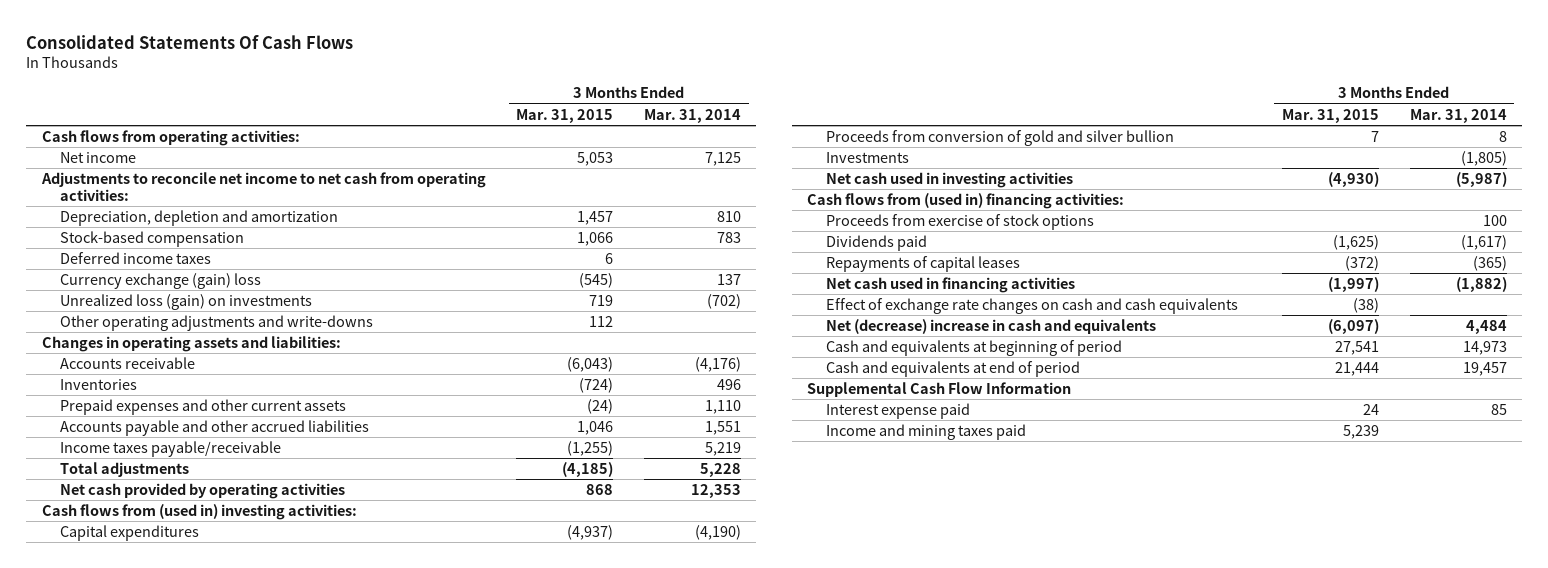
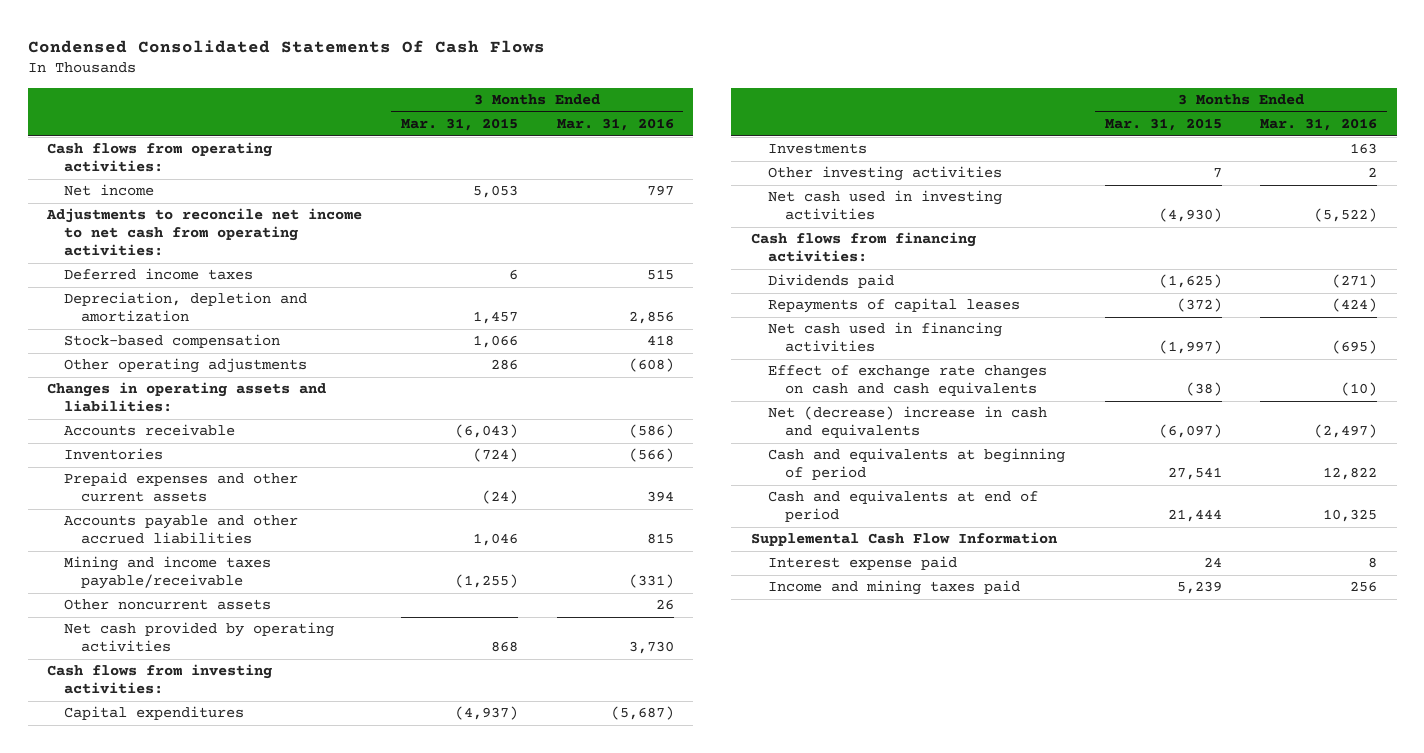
- Consolidated Statements Of Cash Flows
+ Condensed Consolidated Statements Of Cash Flows
- | 3 Months Ended Mar. 31, 2015 | 3 Months Ended Mar. 31, 2014
+ | 3 Months Ended Mar. 31, 2015 | 3 Months Ended Mar. 31, 2016
moved up: Deferred income taxes | 6 | 515
- Currency exchange (gain) loss | (545) | 137
- Unrealized loss (gain) on investments | 719 | (702)
- Other operating adjustments and write-downs | 112 |
+ Other operating adjustments | 286 | (608)
- Income taxes payable/receivable | (1,255) | 5,219
- Total adjustments | (4,185) | 5,228
+ Mining and income taxes payable/receivable | (1,255) | (331)
+ Other noncurrent assets | | 26
- Cash flows from (used in) investing activities:
+ Cash flows from investing activities:
- Proceeds from conversion of gold and silver bullion | 7 | 8
+ Other investing activities | 7 | 2
- Cash flows from (used in) financing activities:
- Proceeds from exercise of stock options | | 100
+ Cash flows from financing activities:

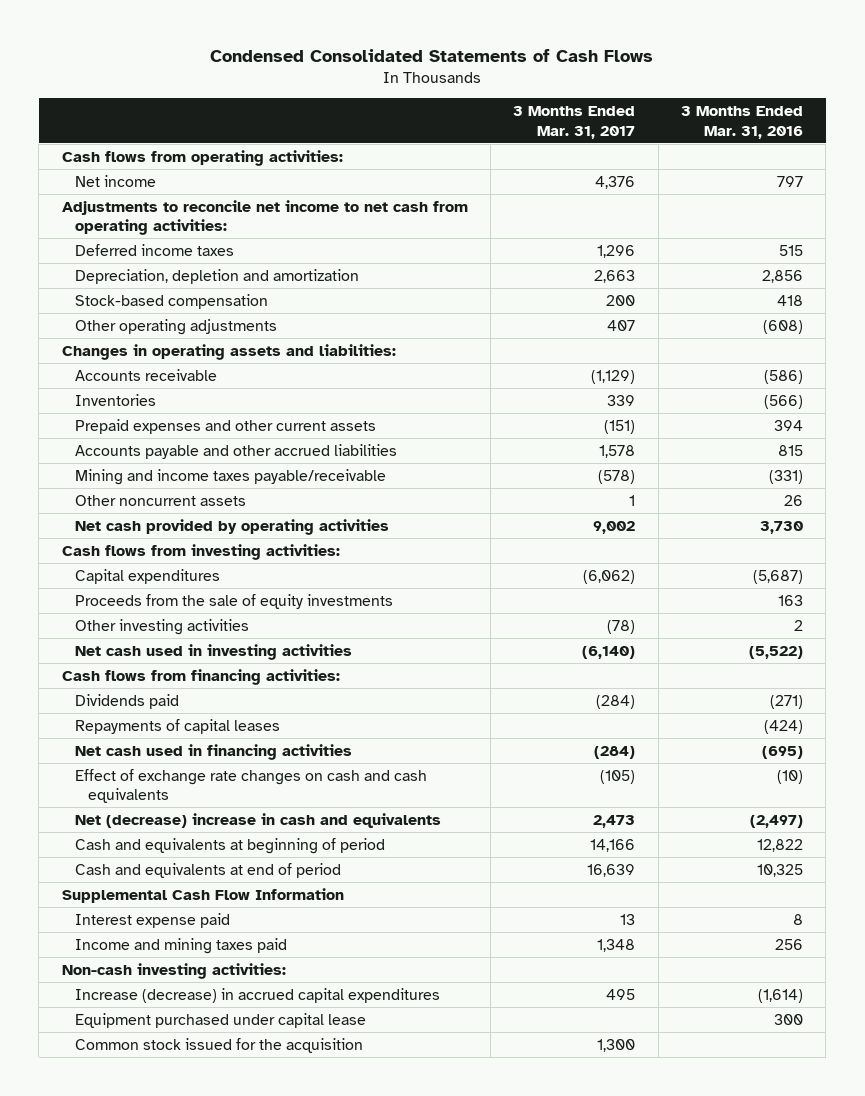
- Condensed Consolidated Statements Of Cash Flows
+ Condensed Consolidated Statements of Cash Flows
- | 3 Months Ended Mar. 31, 2015 | 3 Months Ended Mar. 31, 2016
+ | 3 Months Ended Mar. 31, 2017 | 3 Months Ended Mar. 31, 2016
- Investments | | 163
+ Proceeds from the sale of equity investments | | 163
+ Non-cash investing activities:
+ Increase (decrease) in accrued capital expenditures | 495 | (1,614)
+ Equipment purchased under capital lease | | 300
+ Common stock issued for the acquisition | 1,300 |

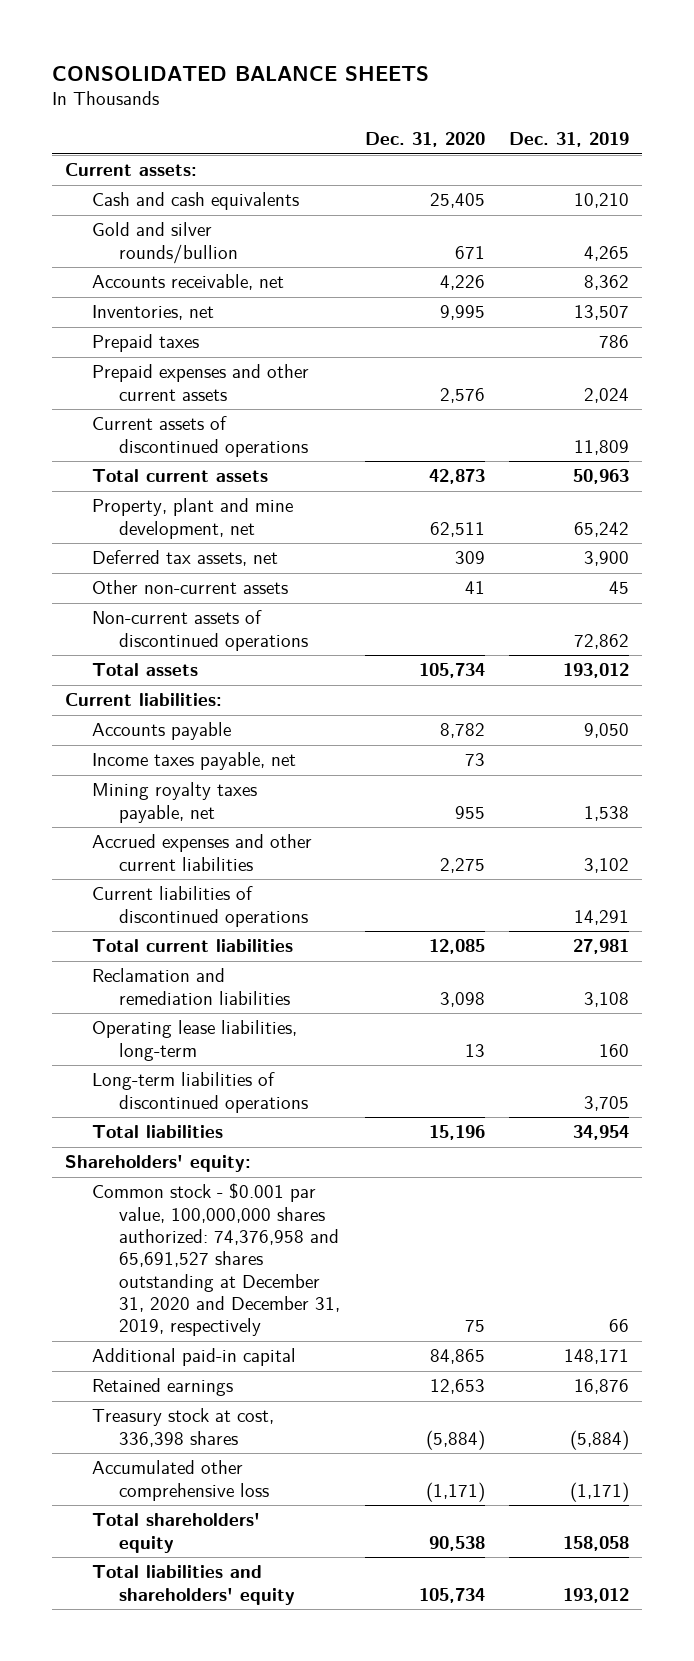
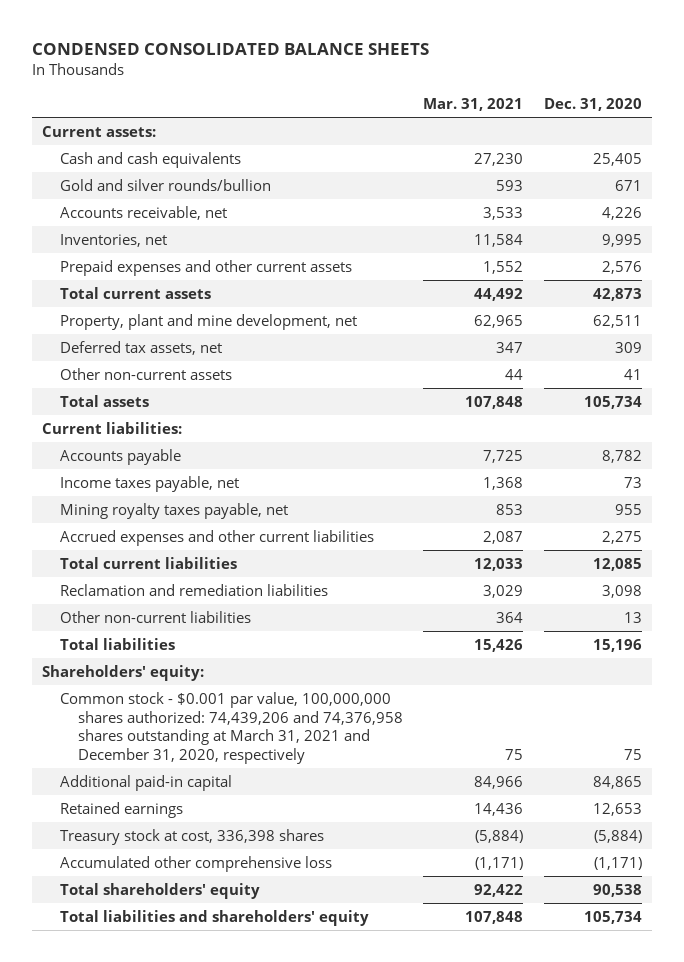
- CONSOLIDATED BALANCE SHEETS
+ CONDENSED CONSOLIDATED BALANCE SHEETS
- | Dec. 31, 2020 | Dec. 31, 2019
+ | Mar. 31, 2021 | Dec. 31, 2020
- Prepaid taxes | | 786
- Current assets of discontinued operations | | 11,809
- Non-current assets of discontinued operations | | 72,862
- Current liabilities of discontinued operations | | 14,291
- Operating lease liabilities, long-term | 13 | 160
- Long-term liabilities of discontinued operations | | 3,705
+ Other non-current liabilities | 364 | 13
- Common stock - $0.001 par value, 100,000,000 shares authorized: 74,376,958 and 65,691,527 shares outstanding at December 31, 2020 and December 31, 2019, respectively | 75 | 66
+ Common stock - $0.001 par value, 100,000,000 shares authorized: 74,439,206 and 74,376,958 shares outstanding at March 31, 2021 and December 31, 2020, respectively | 75 | 75

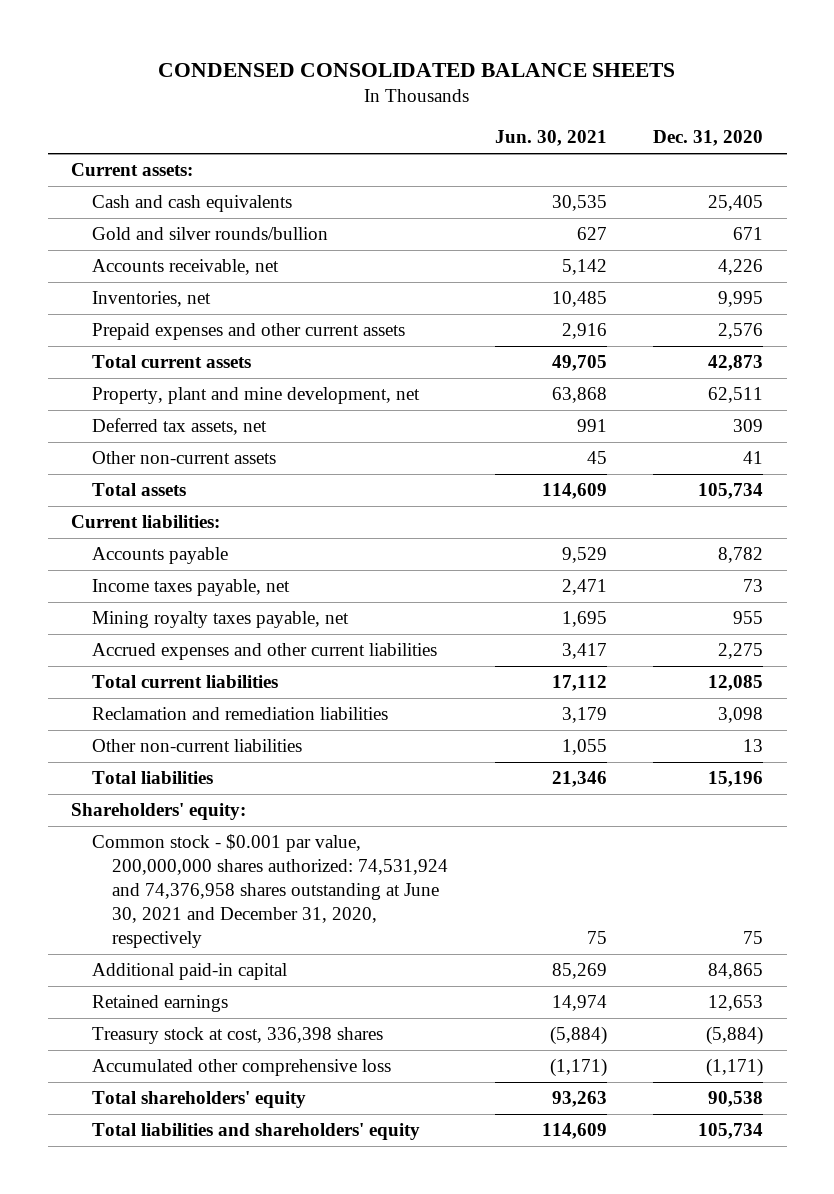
- | Mar. 31, 2021 | Dec. 31, 2020
+ | Jun. 30, 2021 | Dec. 31, 2020
- Common stock - $0.001 par value, 100,000,000 shares authorized: 74,439,206 and 74,376,958 shares outstanding at March 31, 2021 and December 31, 2020, respectively | 75 | 75
+ Common stock - $0.001 par value, 200,000,000 shares authorized: 74,531,924 and 74,376,958 shares outstanding at June 30, 2021 and December 31, 2020, respectively | 75 | 75

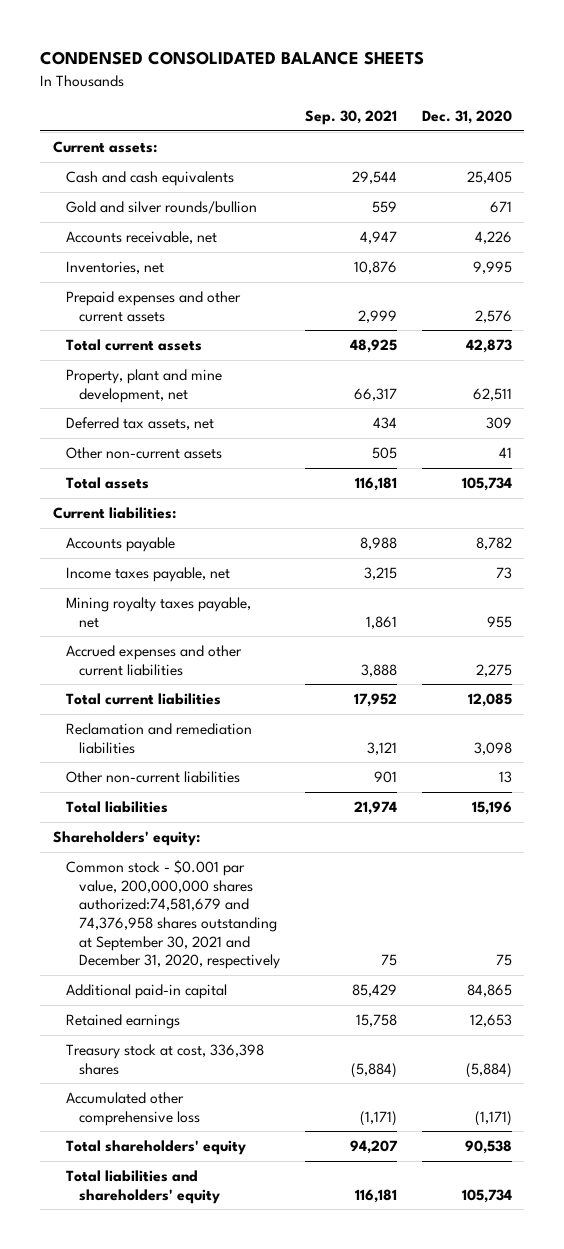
- | Jun. 30, 2021 | Dec. 31, 2020
+ | Sep. 30, 2021 | Dec. 31, 2020
- Common stock - $0.001 par value, 200,000,000 shares authorized: 74,531,924 and 74,376,958 shares outstanding at June 30, 2021 and December 31, 2020, respectively | 75 | 75
+ Common stock - $0.001 par value, 200,000,000 shares authorized:74,581,679 and 74,376,958 shares outstanding at September 30, 2021 and December 31, 2020, respectively | 75 | 75

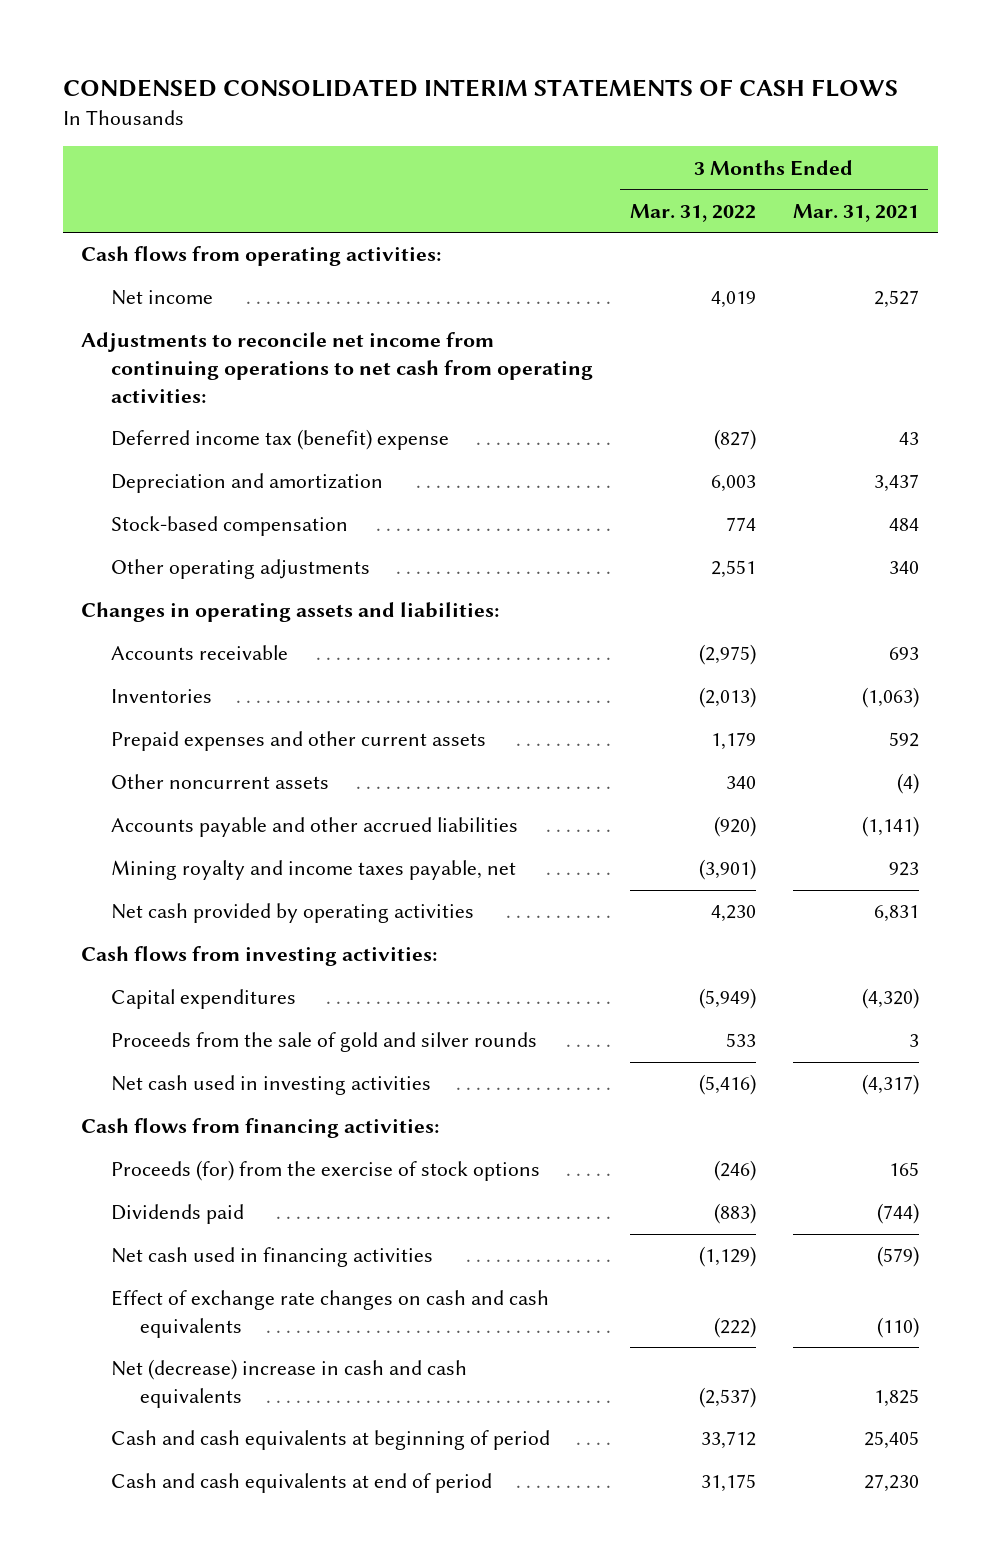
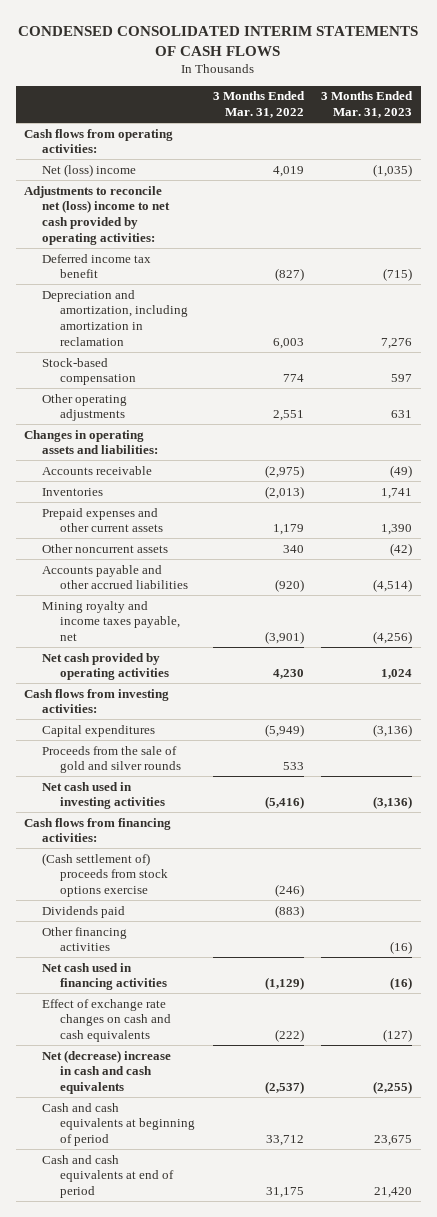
- | 3 Months Ended Mar. 31, 2022 | 3 Months Ended Mar. 31, 2021
+ | 3 Months Ended Mar. 31, 2022 | 3 Months Ended Mar. 31, 2023
- Net income | 4,019 | 2,527
- Adjustments to reconcile net income from continuing operations to net cash from operating activities:
- Deferred income tax (benefit) expense | (827) | 43
- Depreciation and amortization | 6,003 | 3,437
+ Net (loss) income | 4,019 | (1,035)
+ Adjustments to reconcile net (loss) income to net cash provided by operating activities:
+ Deferred income tax benefit | (827) | (715)
+ Depreciation and amortization, including amortization in reclamation | 6,003 | 7,276
- Proceeds (for) from the exercise of stock options | (246) | 165
+ (Cash settlement of) proceeds from stock options exercise | (246) |
+ Other financing activities | | (16)

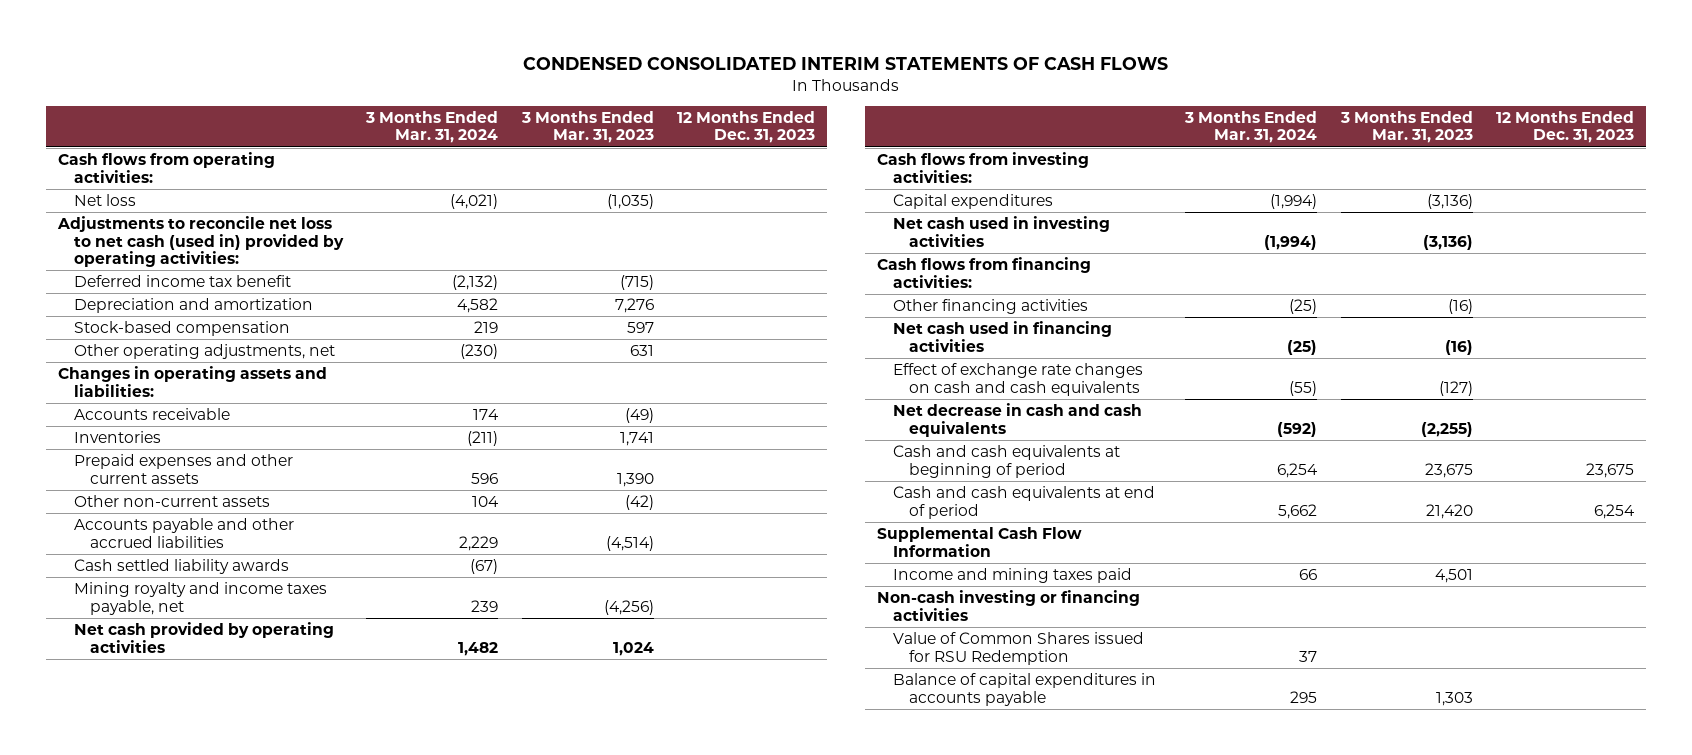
- | 3 Months Ended Mar. 31, 2022 | 3 Months Ended Mar. 31, 2023
+ | 3 Months Ended Mar. 31, 2024 | 3 Months Ended Mar. 31, 2023 | 12 Months Ended Dec. 31, 2023
- Net (loss) income | 4,019 | (1,035)
- Adjustments to reconcile net (loss) income to net cash provided by operating activities:
+ Net loss | (4,021) | (1,035) |
+ Adjustments to reconcile net loss to net cash (used in) provided by operating activities:
- Depreciation and amortization, including amortization in reclamation | 6,003 | 7,276
+ Depreciation and amortization | 4,582 | 7,276 |
- Other operating adjustments | 2,551 | 631
+ Other operating adjustments, net | (230) | 631 |
- Other noncurrent assets | 340 | (42)
+ Other non-current assets | 104 | (42) |
+ Cash settled liability awards | (67) | |
- Proceeds from the sale of gold and silver rounds | 533 |
- (Cash settlement of) proceeds from stock options exercise | (246) |
- Dividends paid | (883) |
- Net (decrease) increase in cash and cash equivalents | (2,537) | (2,255)
+ Net decrease in cash and cash equivalents | (592) | (2,255) |
+ Supplemental Cash Flow Information
+ Income and mining taxes paid | 66 | 4,501 |
+ Non-cash investing or financing activities
+ Value of Common Shares issued for RSU Redemption | 37 | |
+ Balance of capital expenditures in accounts payable | 295 | 1,303 |

